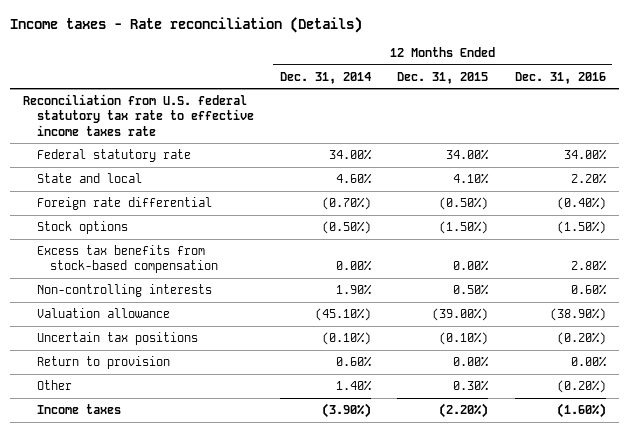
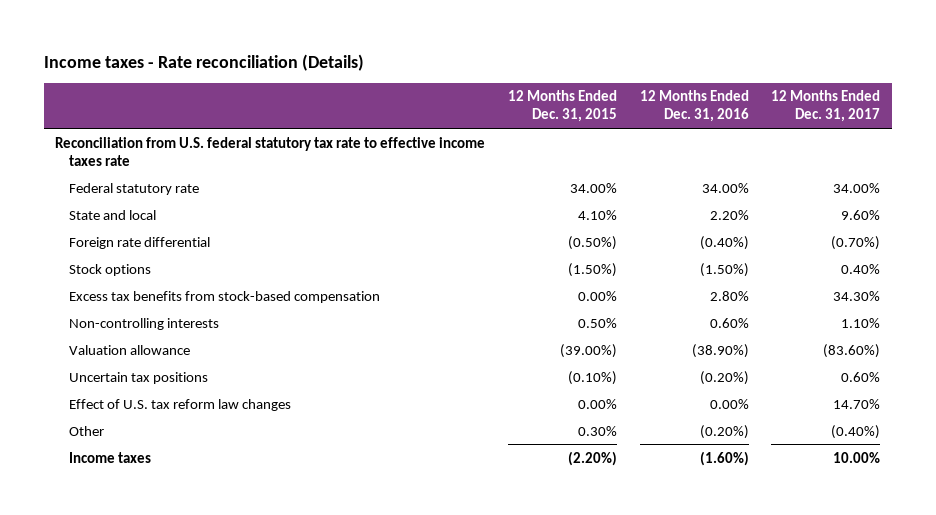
- | 12 Months Ended Dec. 31, 2014 | 12 Months Ended Dec. 31, 2015 | 12 Months Ended Dec. 31, 2016
+ | 12 Months Ended Dec. 31, 2015 | 12 Months Ended Dec. 31, 2016 | 12 Months Ended Dec. 31, 2017
- Return to provision | 0.60% | 0.00% | 0.00%
+ Effect of U.S. tax reform law changes | 0.00% | 0.00% | 14.70%

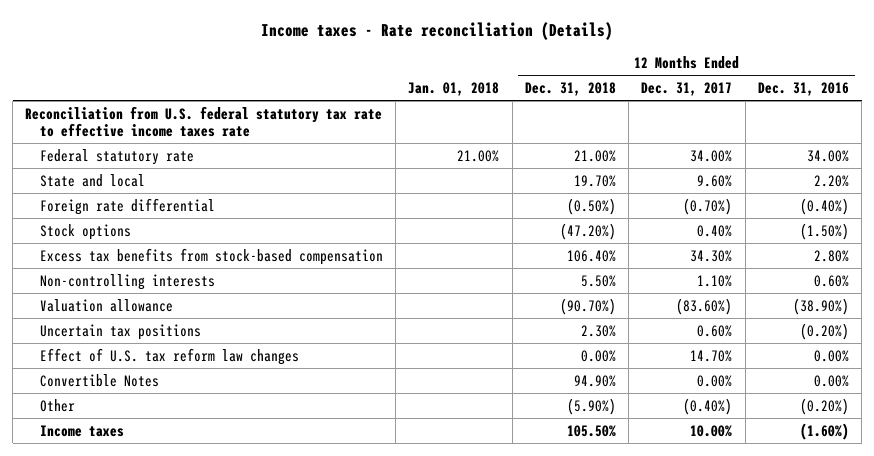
- | 12 Months Ended Dec. 31, 2015 | 12 Months Ended Dec. 31, 2016 | 12 Months Ended Dec. 31, 2017
+ | Jan. 01, 2018 | 12 Months Ended Dec. 31, 2018 | 12 Months Ended Dec. 31, 2017 | 12 Months Ended Dec. 31, 2016
+ Convertible Notes | | 94.90% | 0.00% | 0.00%

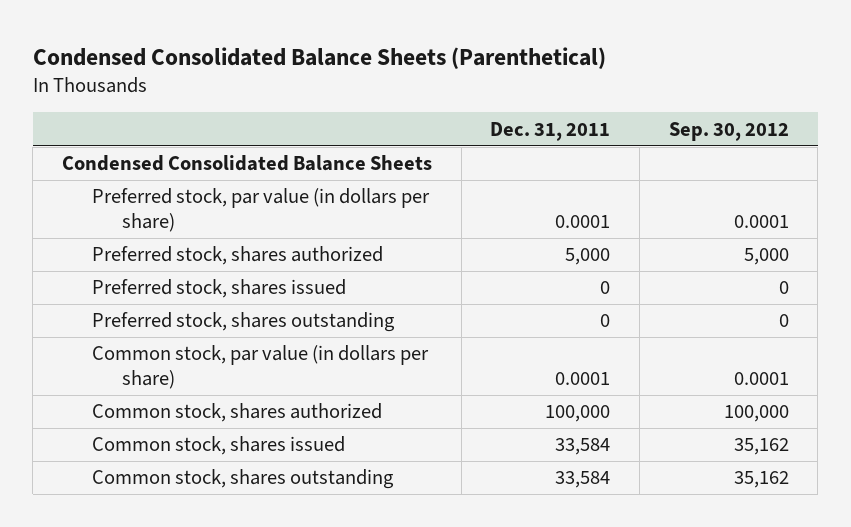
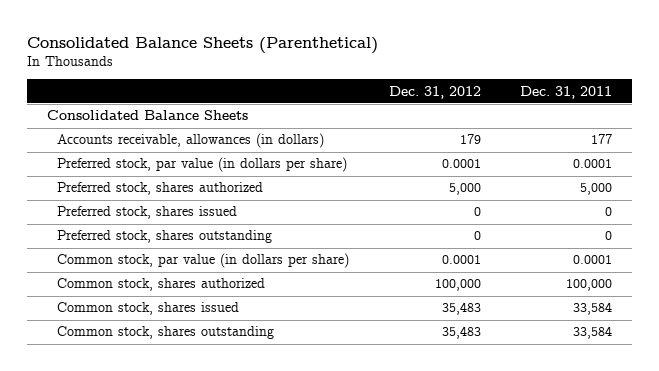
- Condensed Consolidated Balance Sheets (Parenthetical)
+ Consolidated Balance Sheets (Parenthetical)
- | Dec. 31, 2011 | Sep. 30, 2012
+ | Dec. 31, 2012 | Dec. 31, 2011
- Condensed Consolidated Balance Sheets
+ Consolidated Balance Sheets
+ Accounts receivable, allowances (in dollars) | 179 | 177

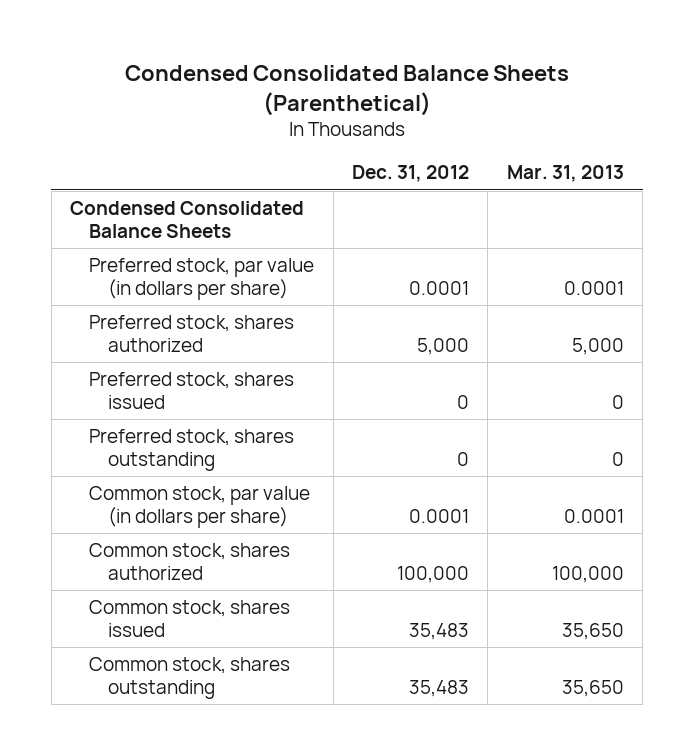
- Consolidated Balance Sheets (Parenthetical)
+ Condensed Consolidated Balance Sheets (Parenthetical)
- | Dec. 31, 2012 | Dec. 31, 2011
+ | Dec. 31, 2012 | Mar. 31, 2013
- Consolidated Balance Sheets
- Accounts receivable, allowances (in dollars) | 179 | 177
+ Condensed Consolidated Balance Sheets

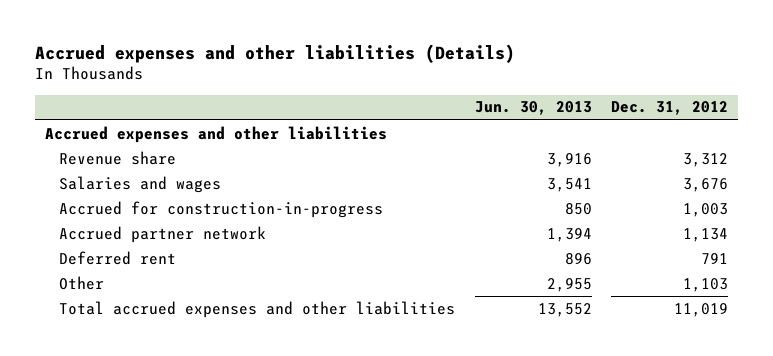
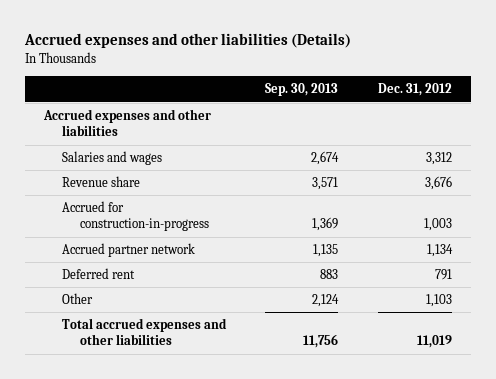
- | Jun. 30, 2013 | Dec. 31, 2012
+ | Sep. 30, 2013 | Dec. 31, 2012
- Revenue share | 3,916 | 3,312
- Salaries and wages | 3,541 | 3,676
+ Salaries and wages | 2,674 | 3,312
+ Revenue share | 3,571 | 3,676

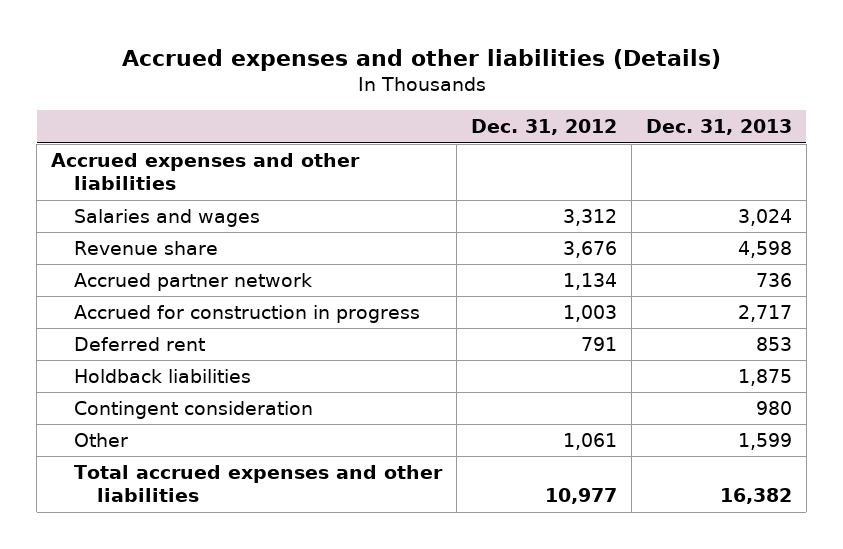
- | Sep. 30, 2013 | Dec. 31, 2012
+ | Dec. 31, 2012 | Dec. 31, 2013
- Accrued for construction-in-progress | 1,369 | 1,003
+ Accrued for construction in progress | 1,003 | 2,717
- Other | 2,124 | 1,103
- Total accrued expenses and other liabilities | 11,756 | 11,019
+ Holdback liabilities | | 1,875
+ Contingent consideration | | 980
+ Other | 1,061 | 1,599
+ Total accrued expenses and other liabilities | 10,977 | 16,382

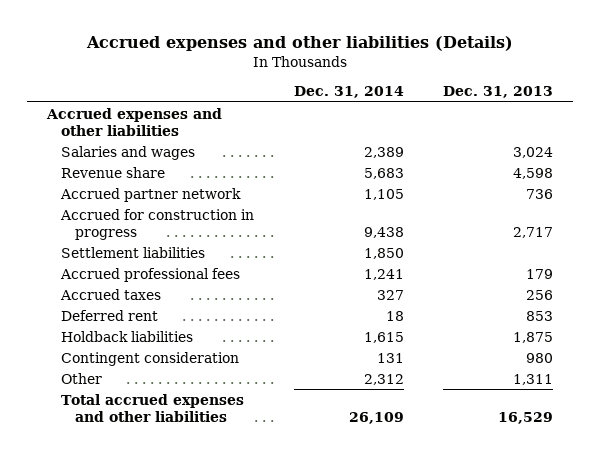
- | Dec. 31, 2012 | Dec. 31, 2013
+ | Dec. 31, 2014 | Dec. 31, 2013
+ Settlement liabilities | 1,850 |
+ Accrued professional fees | 1,241 | 179
+ Accrued taxes | 327 | 256
- Other | 1,061 | 1,599
- Total accrued expenses and other liabilities | 10,977 | 16,382
+ Other | 2,312 | 1,311
+ Total accrued expenses and other liabilities | 26,109 | 16,529

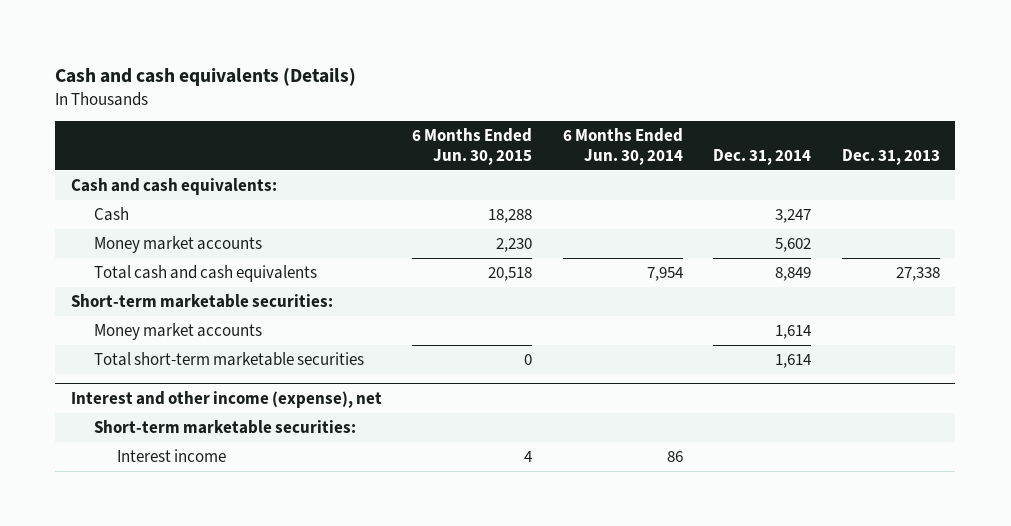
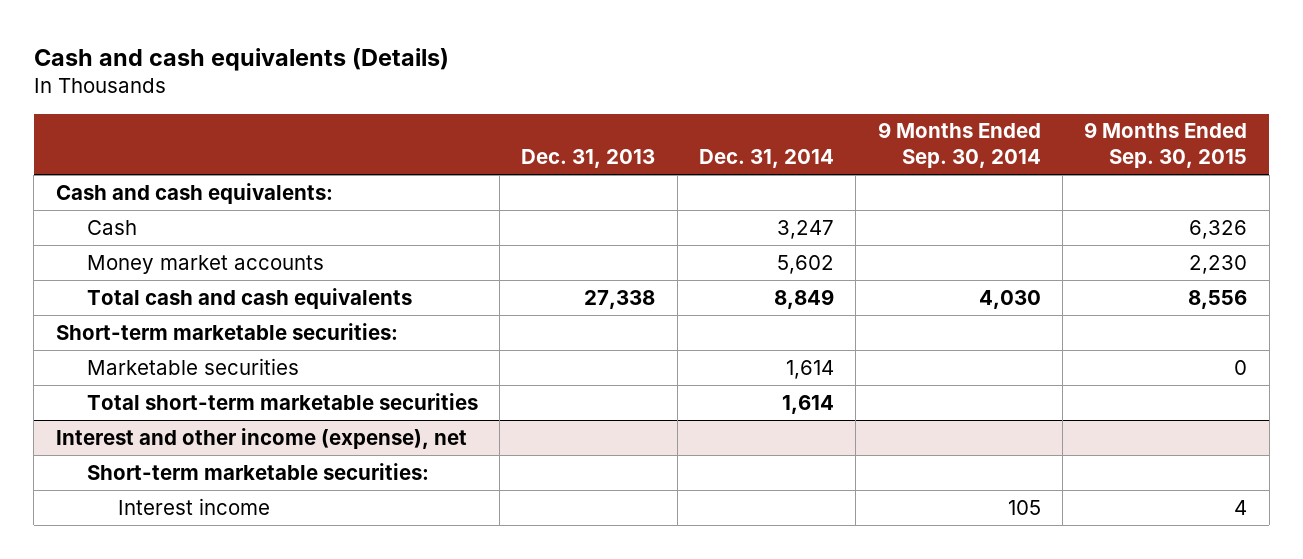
- | 6 Months Ended Jun. 30, 2015 | 6 Months Ended Jun. 30, 2014 | Dec. 31, 2014 | Dec. 31, 2013
+ | Dec. 31, 2013 | Dec. 31, 2014 | 9 Months Ended Sep. 30, 2014 | 9 Months Ended Sep. 30, 2015
- Money market accounts | | | 1,614 |
+ Marketable securities | | 1,614 | | 0

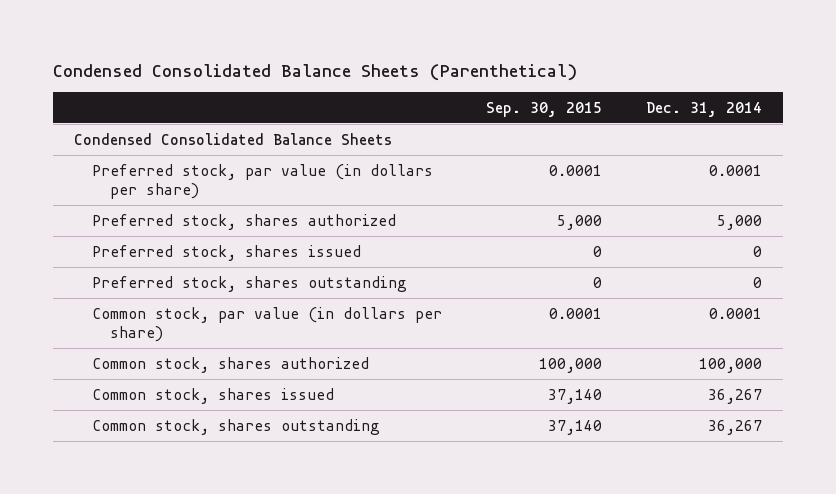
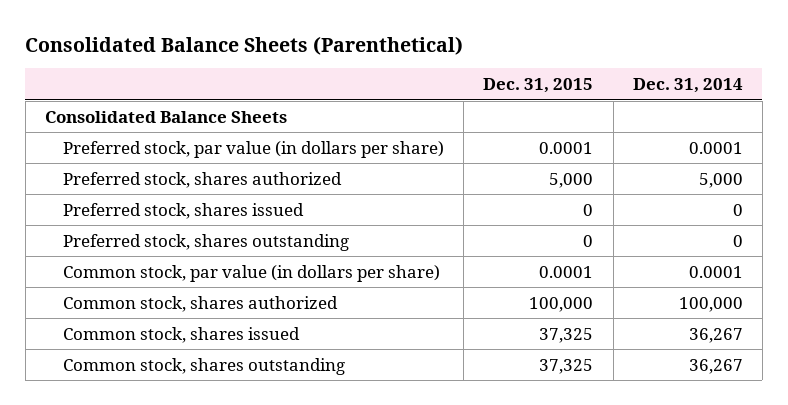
- Condensed Consolidated Balance Sheets (Parenthetical)
+ Consolidated Balance Sheets (Parenthetical)
- | Sep. 30, 2015 | Dec. 31, 2014
+ | Dec. 31, 2015 | Dec. 31, 2014
- Condensed Consolidated Balance Sheets
+ Consolidated Balance Sheets

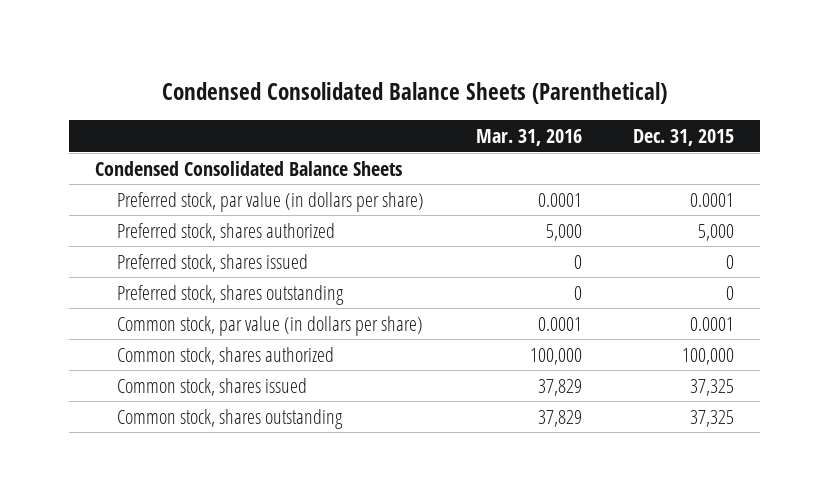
- Consolidated Balance Sheets (Parenthetical)
+ Condensed Consolidated Balance Sheets (Parenthetical)
- | Dec. 31, 2015 | Dec. 31, 2014
+ | Mar. 31, 2016 | Dec. 31, 2015
- Consolidated Balance Sheets
+ Condensed Consolidated Balance Sheets

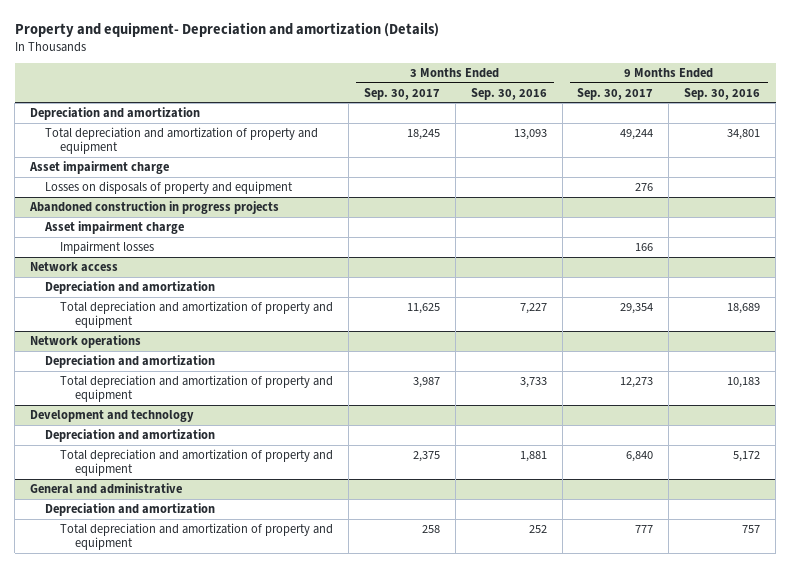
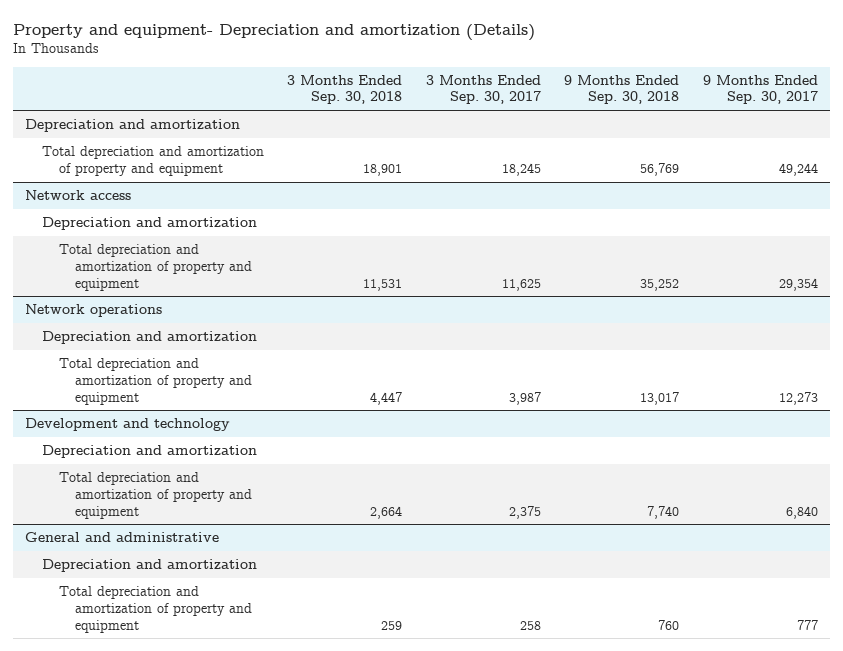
- | 3 Months Ended Sep. 30, 2017 | 3 Months Ended Sep. 30, 2016 | 9 Months Ended Sep. 30, 2017 | 9 Months Ended Sep. 30, 2016
+ | 3 Months Ended Sep. 30, 2018 | 3 Months Ended Sep. 30, 2017 | 9 Months Ended Sep. 30, 2018 | 9 Months Ended Sep. 30, 2017
- Asset impairment charge
- Losses on disposals of property and equipment | | | 276 |
- Abandoned construction in progress projects
- Asset impairment charge
- Impairment losses | | | 166 |

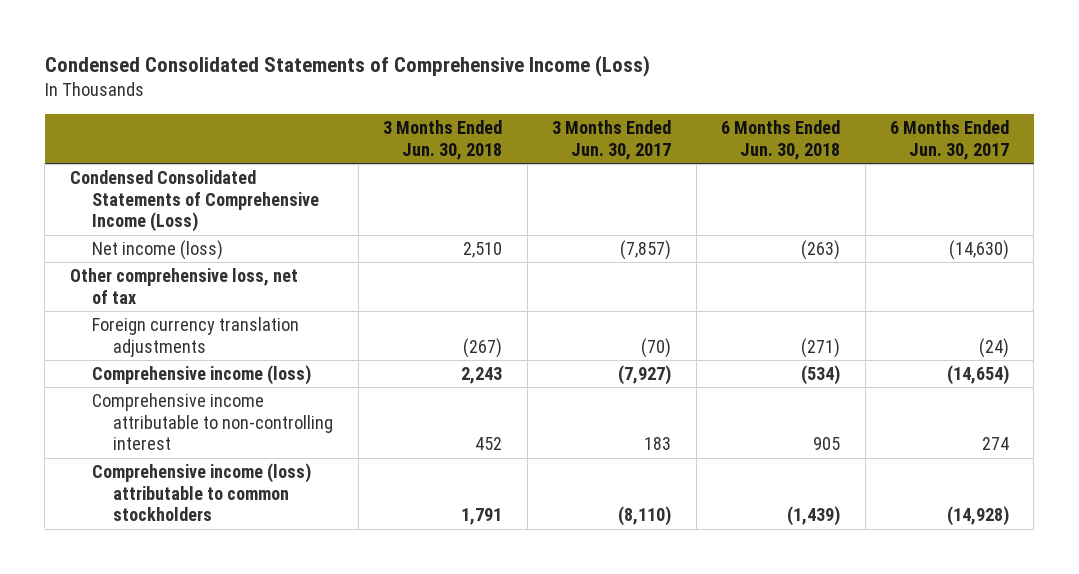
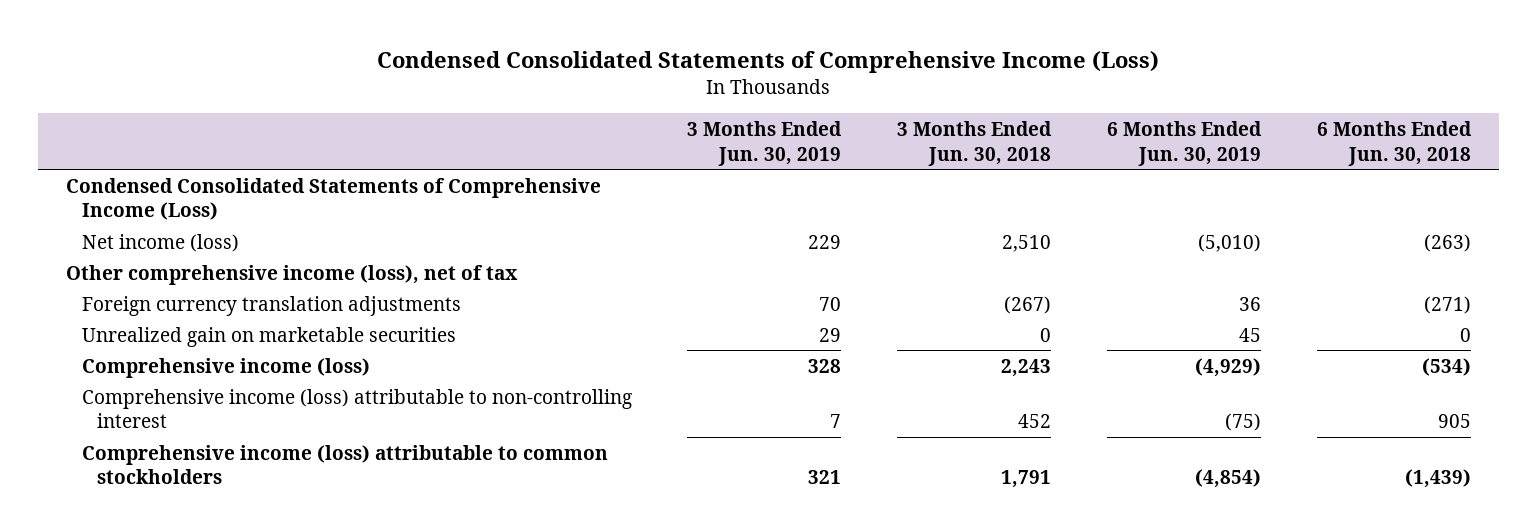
- | 3 Months Ended Jun. 30, 2018 | 3 Months Ended Jun. 30, 2017 | 6 Months Ended Jun. 30, 2018 | 6 Months Ended Jun. 30, 2017
+ | 3 Months Ended Jun. 30, 2019 | 3 Months Ended Jun. 30, 2018 | 6 Months Ended Jun. 30, 2019 | 6 Months Ended Jun. 30, 2018
- Other comprehensive loss, net of tax
+ Other comprehensive income (loss), net of tax
+ Unrealized gain on marketable securities | 29 | 0 | 45 | 0
- Comprehensive income attributable to non-controlling interest | 452 | 183 | 905 | 274
+ Comprehensive income (loss) attributable to non-controlling interest | 7 | 452 | (75) | 905

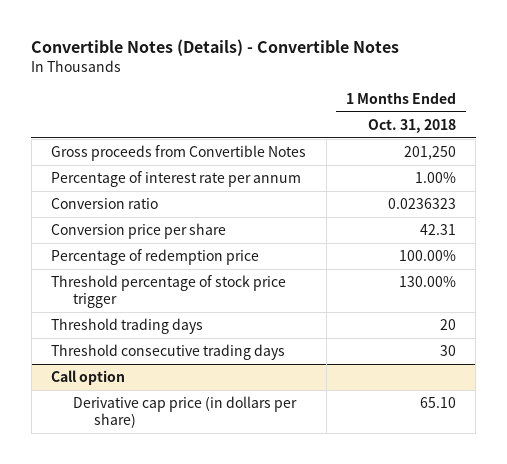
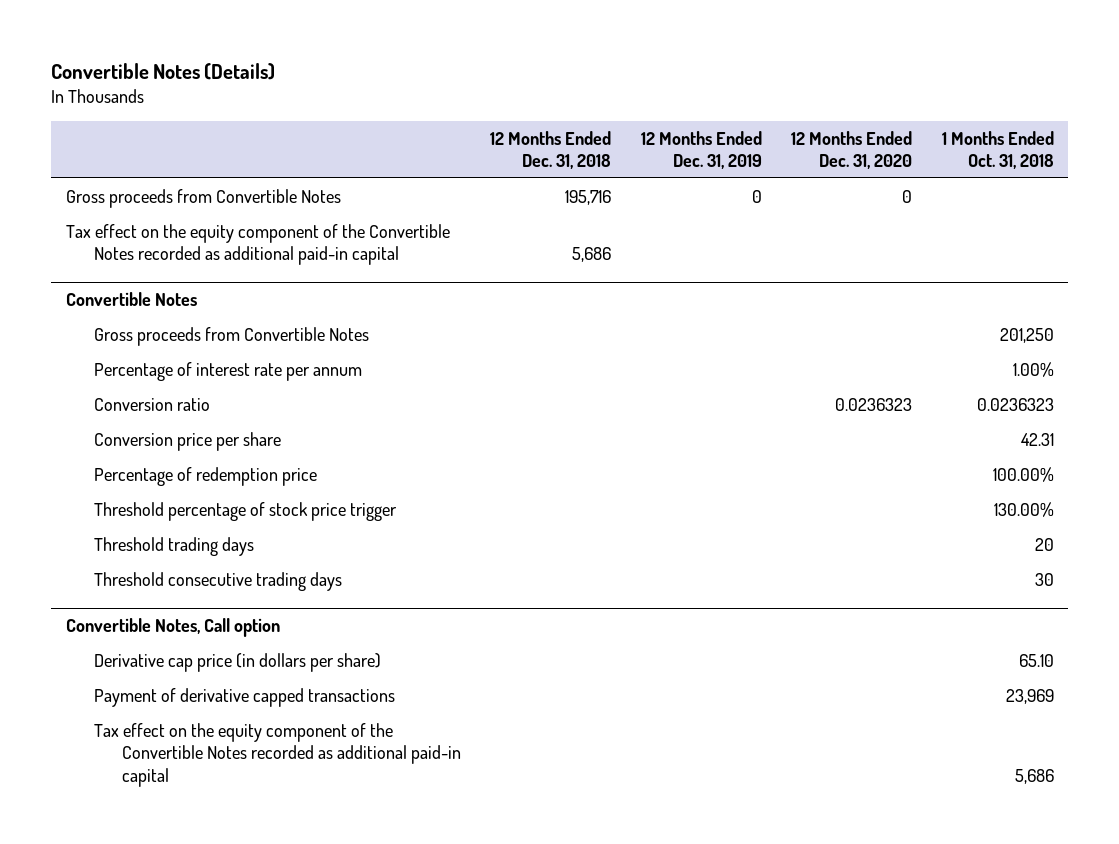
- Convertible Notes (Details) - Convertible Notes
+ Convertible Notes (Details)
- | 1 Months Ended Oct. 31, 2018
+ | 12 Months Ended Dec. 31, 2018 | 12 Months Ended Dec. 31, 2019 | 12 Months Ended Dec. 31, 2020 | 1 Months Ended Oct. 31, 2018
+ Gross proceeds from Convertible Notes | 195,716 | 0 | 0 |
+ Tax effect on the equity component of the Convertible Notes recorded as additional paid-in capital | 5,686 | | |
+ Convertible Notes
- Call option
+ Convertible Notes, Call option
+ Payment of derivative capped transactions | | | | 23,969
+ Tax effect on the equity component of the Convertible Notes recorded as additional paid-in capital | | | | 5,686

